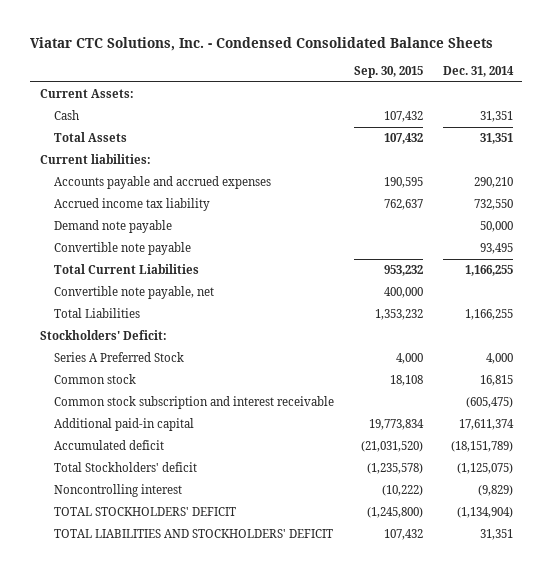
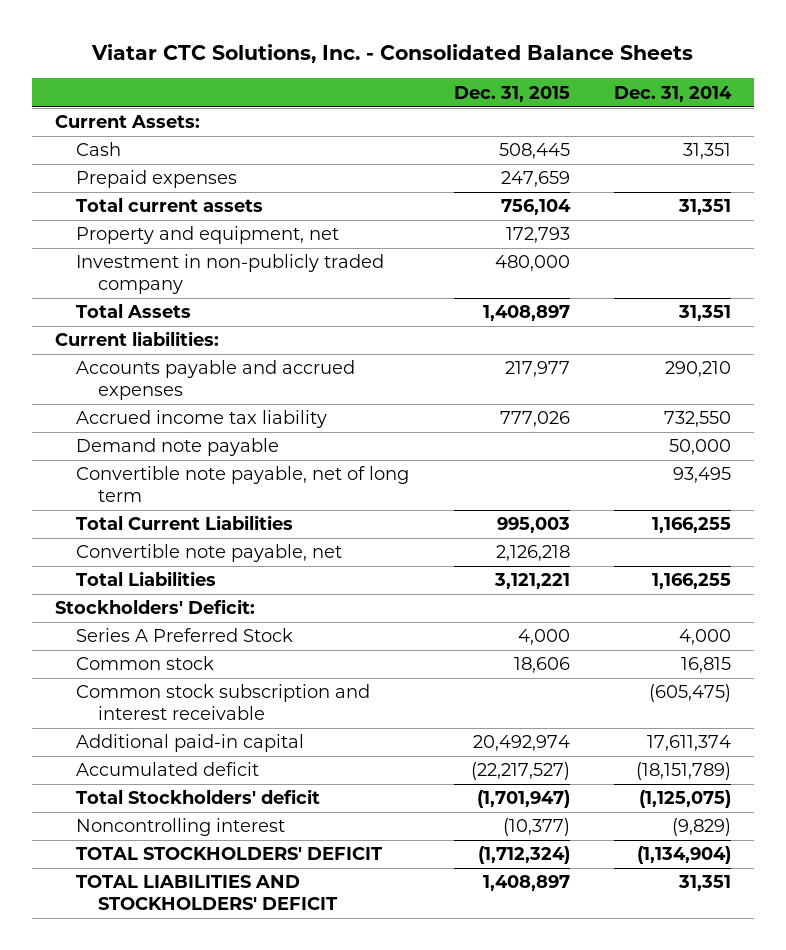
- Viatar CTC Solutions, Inc. - Condensed Consolidated Balance Sheets
+ Viatar CTC Solutions, Inc. - Consolidated Balance Sheets
- | Sep. 30, 2015 | Dec. 31, 2014
+ | Dec. 31, 2015 | Dec. 31, 2014
+ Prepaid expenses | 247,659 |
+ Total current assets | 756,104 | 31,351
+ Property and equipment, net | 172,793 |
+ Investment in non-publicly traded company | 480,000 |
- Convertible note payable | | 93,495
+ Convertible note payable, net of long term | | 93,495

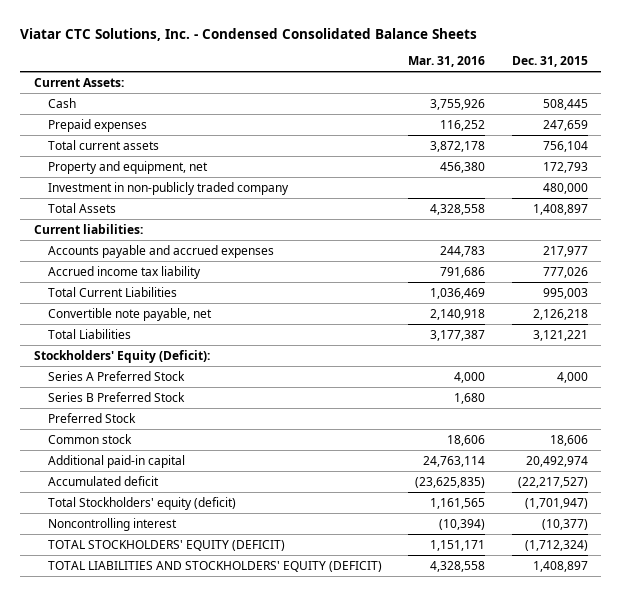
- Viatar CTC Solutions, Inc. - Consolidated Balance Sheets
+ Viatar CTC Solutions, Inc. - Condensed Consolidated Balance Sheets
- | Dec. 31, 2015 | Dec. 31, 2014
+ | Mar. 31, 2016 | Dec. 31, 2015
- Demand note payable | | 50,000
- Convertible note payable, net of long term | | 93,495
- Stockholders' Deficit:
+ Stockholders' Equity (Deficit):
+ Series B Preferred Stock | 1,680 |
+ Preferred Stock
- Common stock subscription and interest receivable | | (605,475)
- Total Stockholders' deficit | (1,701,947) | (1,125,075)
+ Total Stockholders' equity (deficit) | 1,161,565 | (1,701,947)
- TOTAL STOCKHOLDERS' DEFICIT | (1,712,324) | (1,134,904)
- TOTAL LIABILITIES AND STOCKHOLDERS' DEFICIT | 1,408,897 | 31,351
+ TOTAL STOCKHOLDERS' EQUITY (DEFICIT) | 1,151,171 | (1,712,324)
+ TOTAL LIABILITIES AND STOCKHOLDERS' EQUITY (DEFICIT) | 4,328,558 | 1,408,897

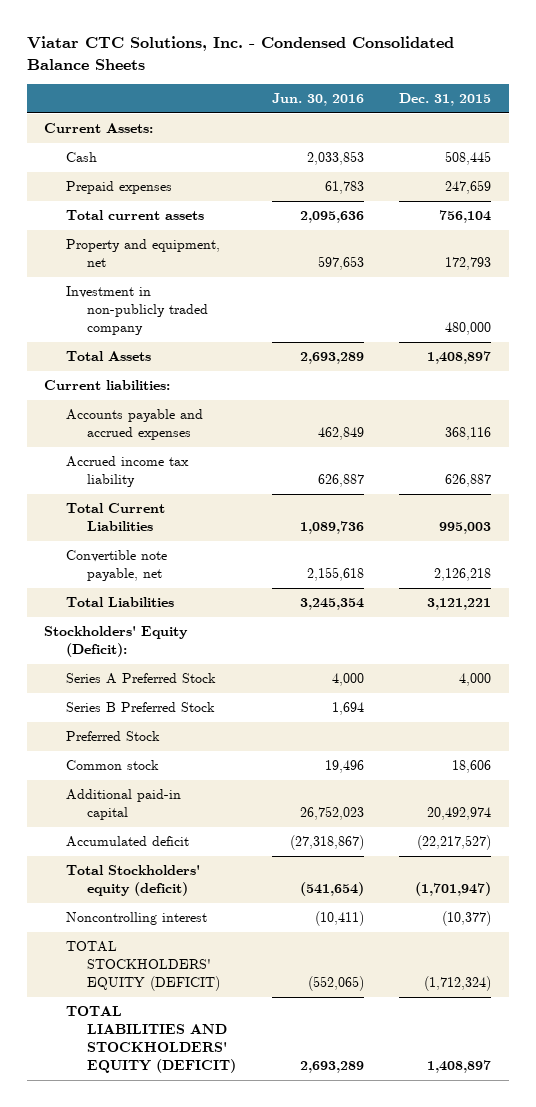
- | Mar. 31, 2016 | Dec. 31, 2015
+ | Jun. 30, 2016 | Dec. 31, 2015
- Accounts payable and accrued expenses | 244,783 | 217,977
- Accrued income tax liability | 791,686 | 777,026
+ Accounts payable and accrued expenses | 462,849 | 368,116
+ Accrued income tax liability | 626,887 | 626,887

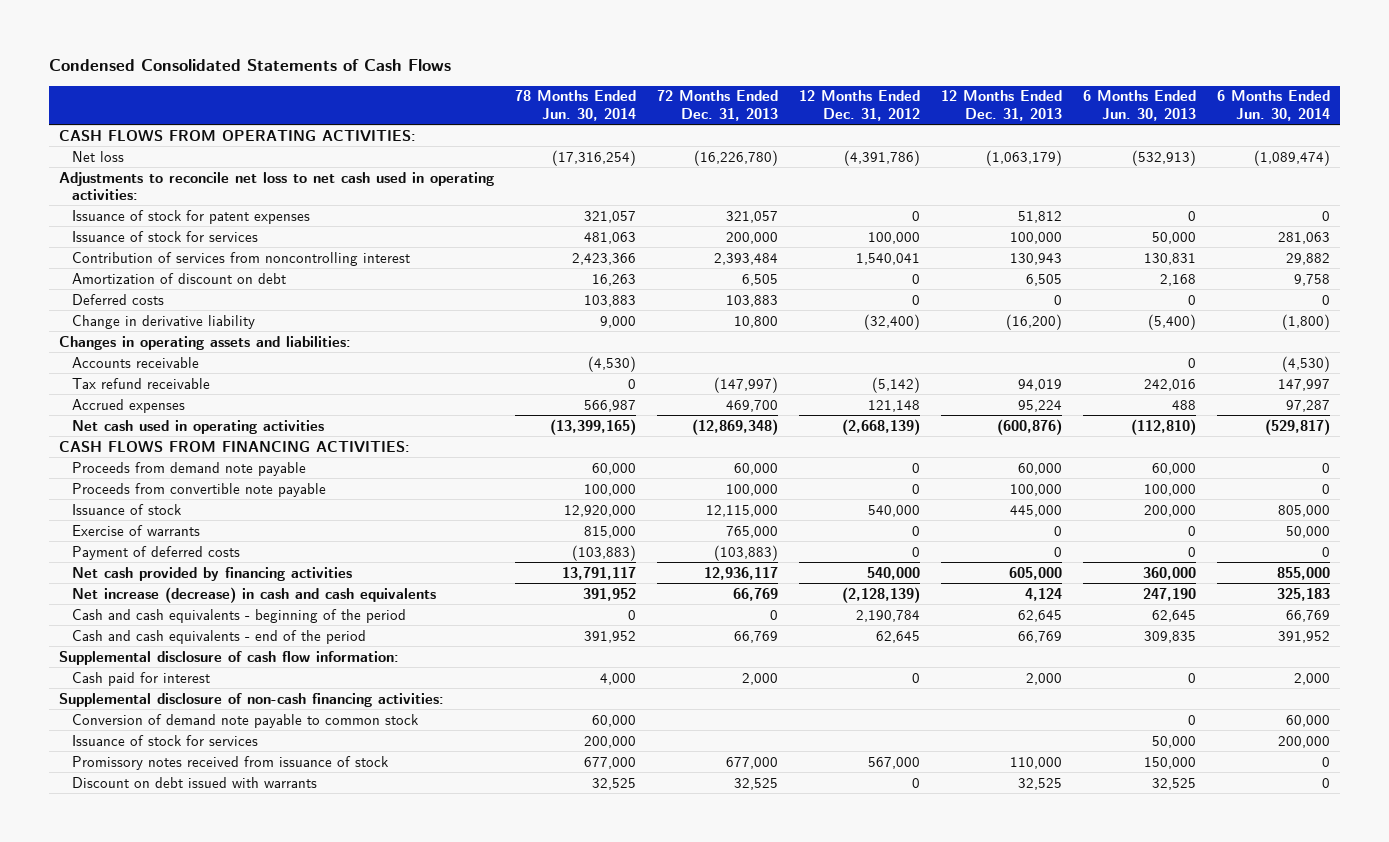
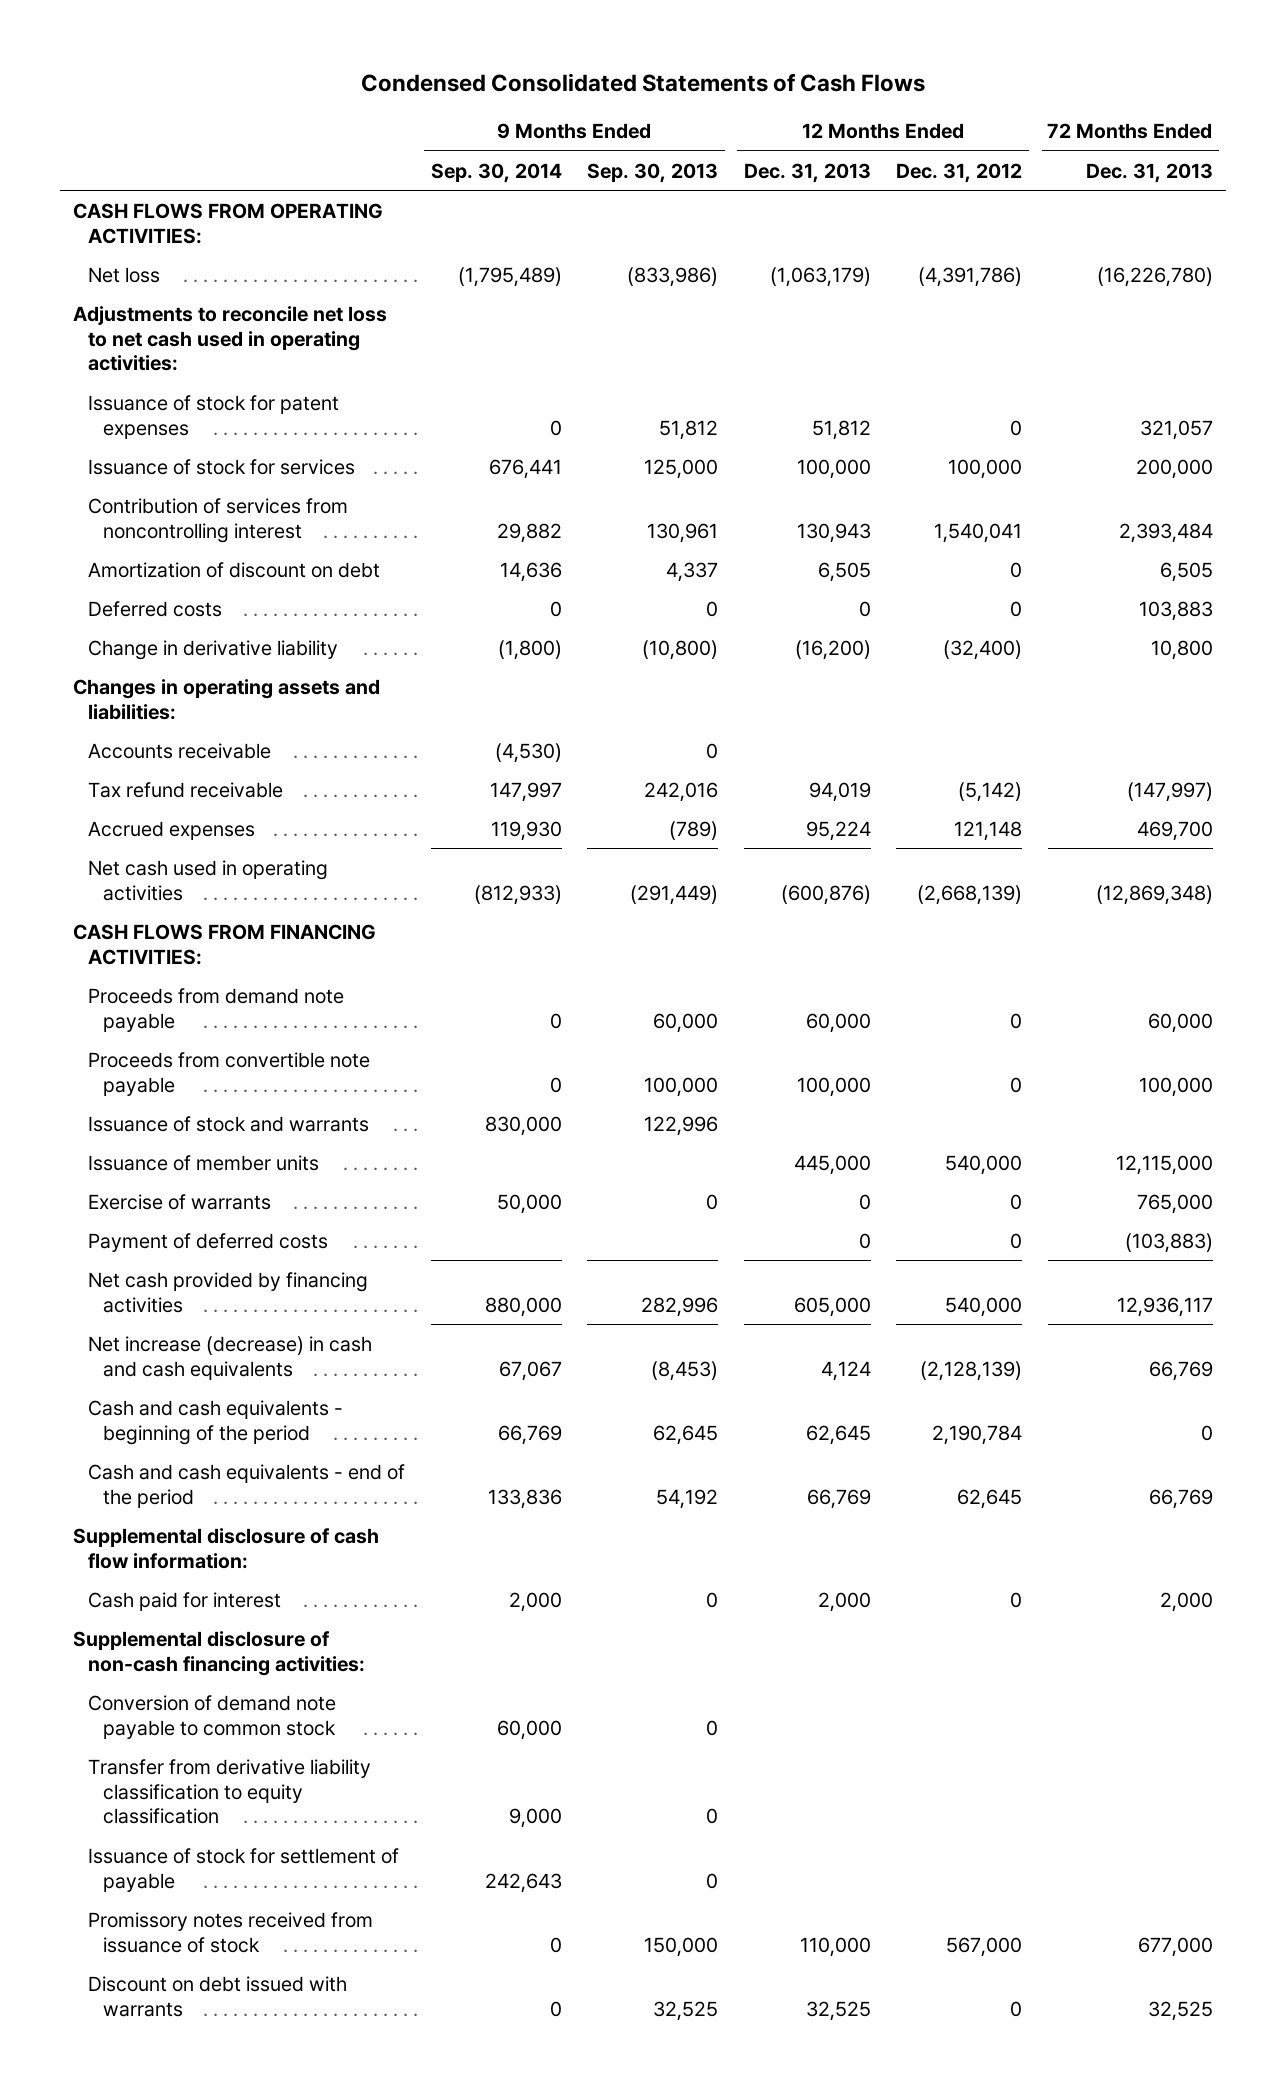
- | 78 Months Ended Jun. 30, 2014 | 72 Months Ended Dec. 31, 2013 | 12 Months Ended Dec. 31, 2012 | 12 Months Ended Dec. 31, 2013 | 6 Months Ended Jun. 30, 2013 | 6 Months Ended Jun. 30, 2014
+ | 9 Months Ended Sep. 30, 2014 | 9 Months Ended Sep. 30, 2013 | 12 Months Ended Dec. 31, 2013 | 12 Months Ended Dec. 31, 2012 | 72 Months Ended Dec. 31, 2013
- Issuance of stock | 12,920,000 | 12,115,000 | 540,000 | 445,000 | 200,000 | 805,000
+ Issuance of stock and warrants | 830,000 | 122,996 | | |
+ Issuance of member units | | | 445,000 | 540,000 | 12,115,000
- Issuance of stock for services | 200,000 | | | | 50,000 | 200,000
+ Transfer from derivative liability classification to equity classification | 9,000 | 0 | | |
+ Issuance of stock for settlement of payable | 242,643 | 0 | | |

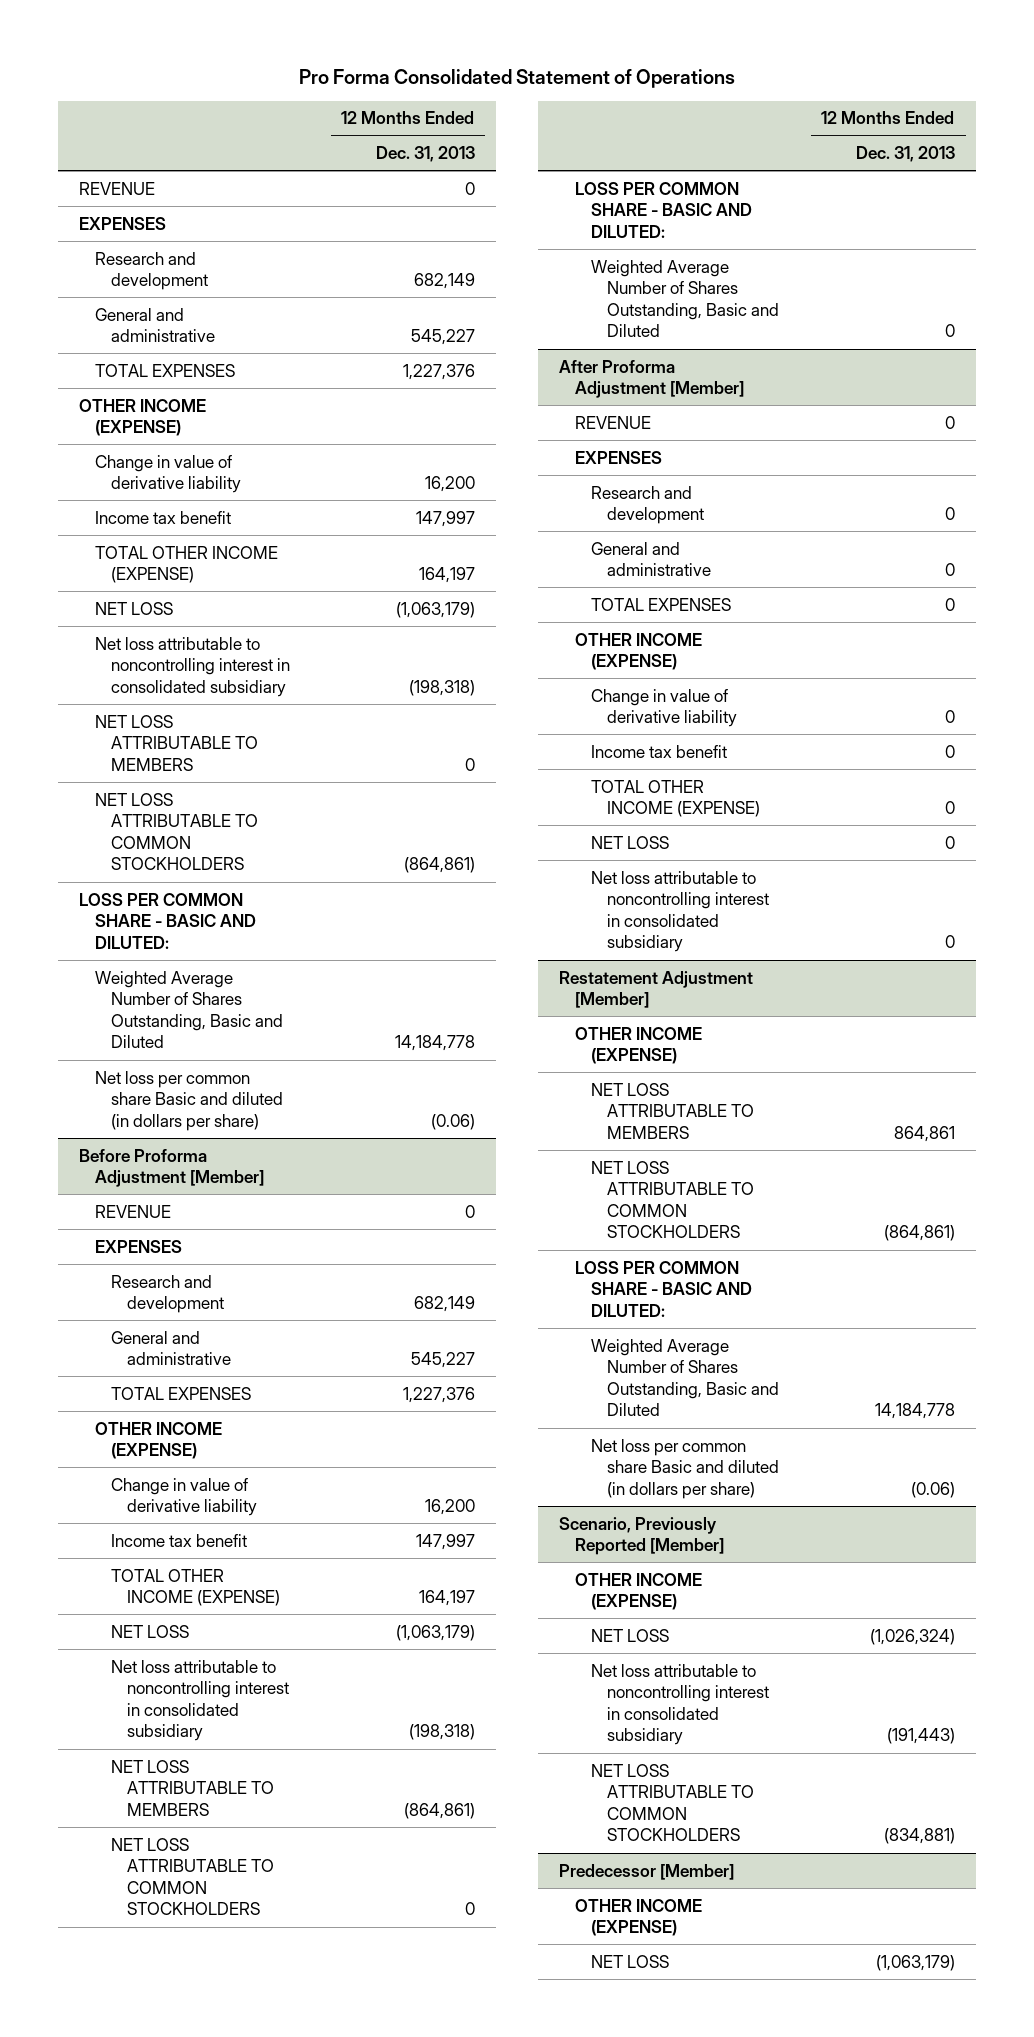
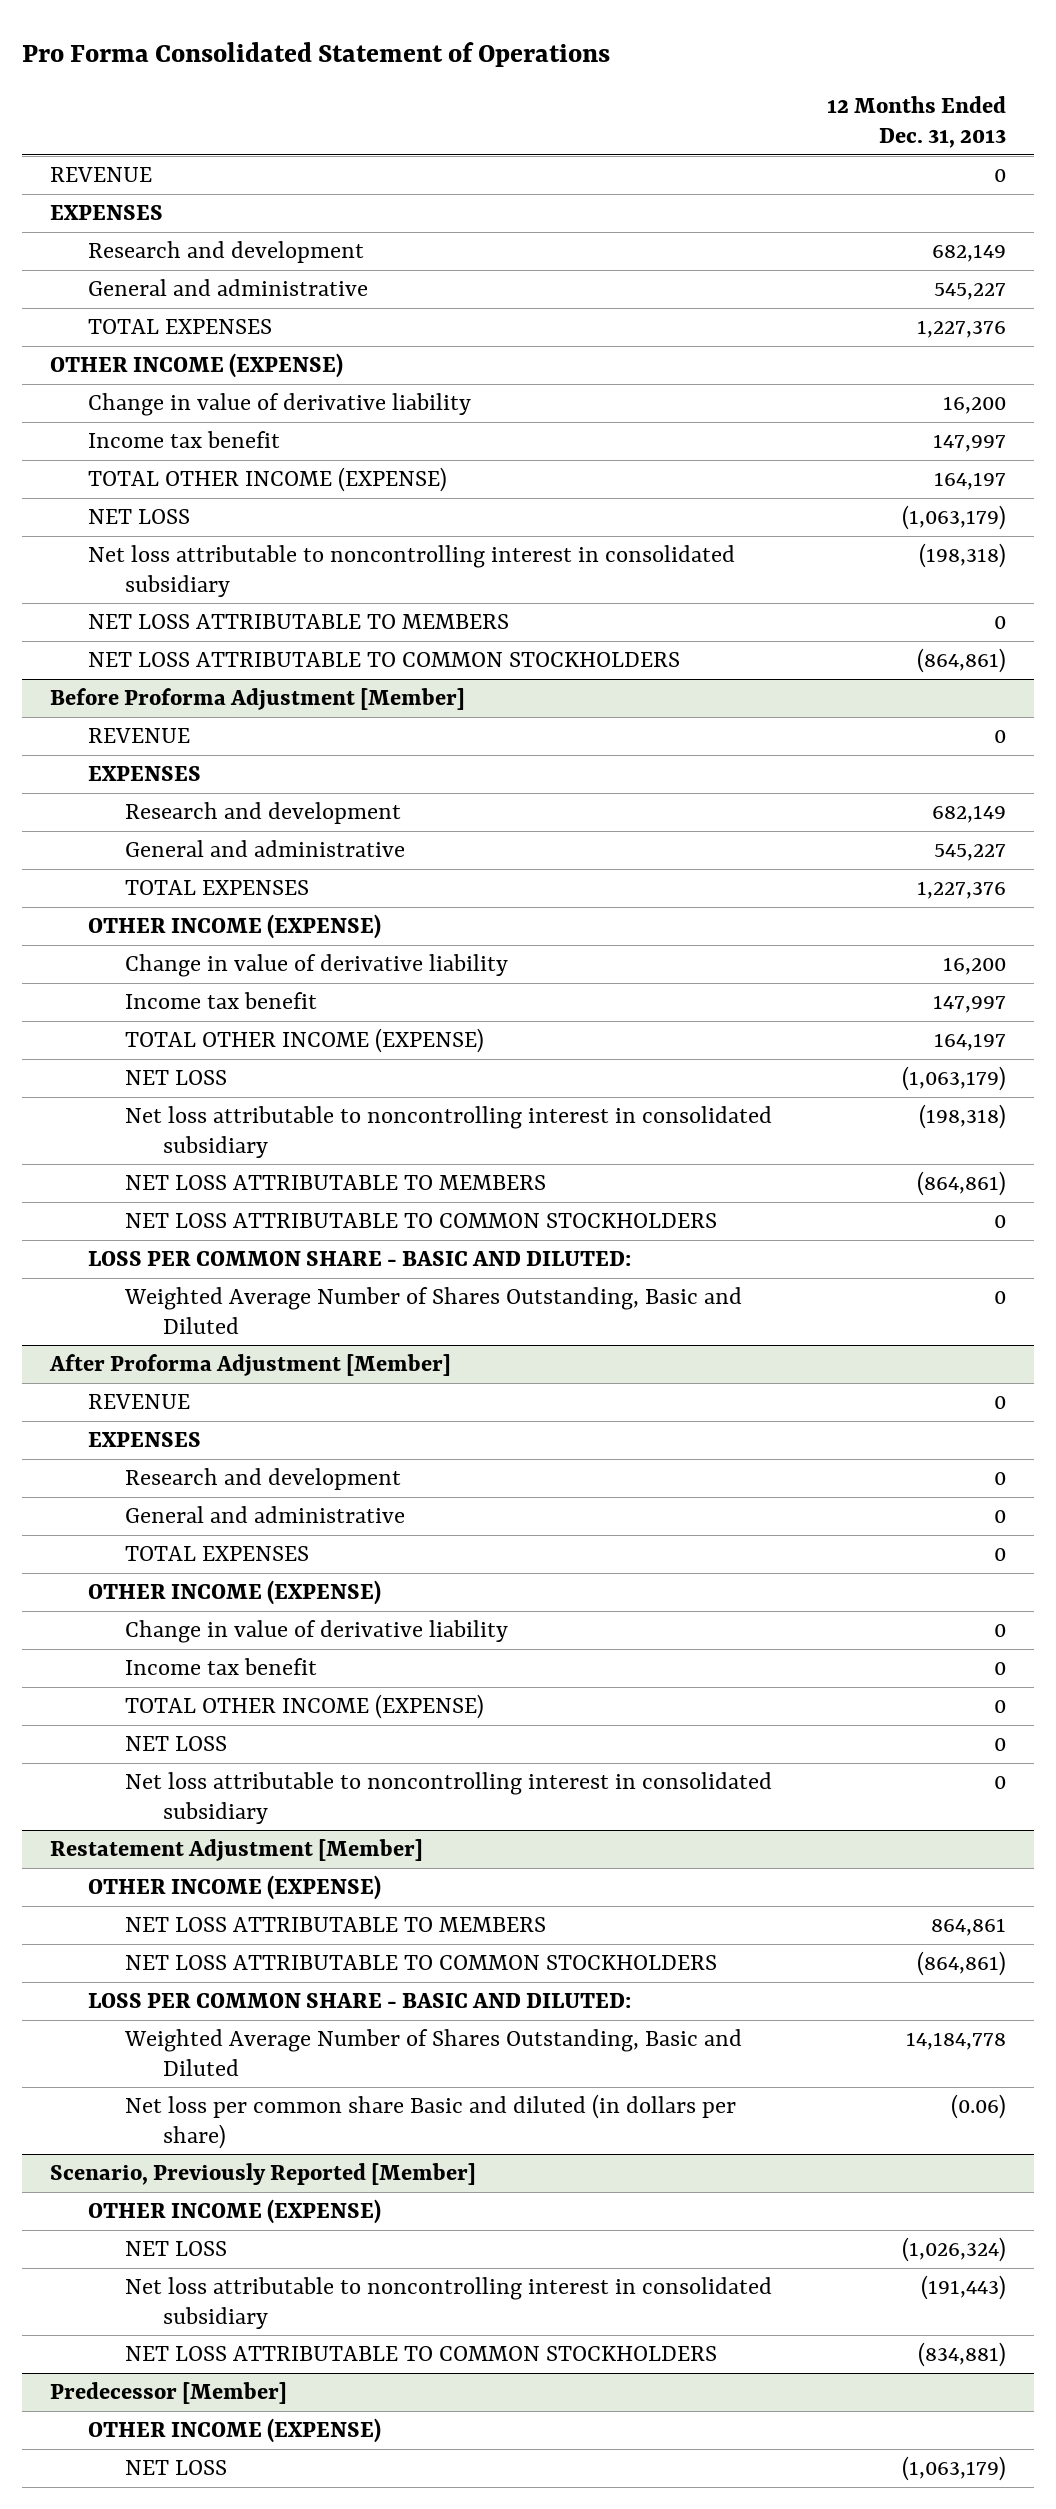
- LOSS PER COMMON SHARE - BASIC AND DILUTED:
- Weighted Average Number of Shares Outstanding, Basic and Diluted | 14,184,778
- Net loss per common share Basic and diluted (in dollars per share) | (0.06)

